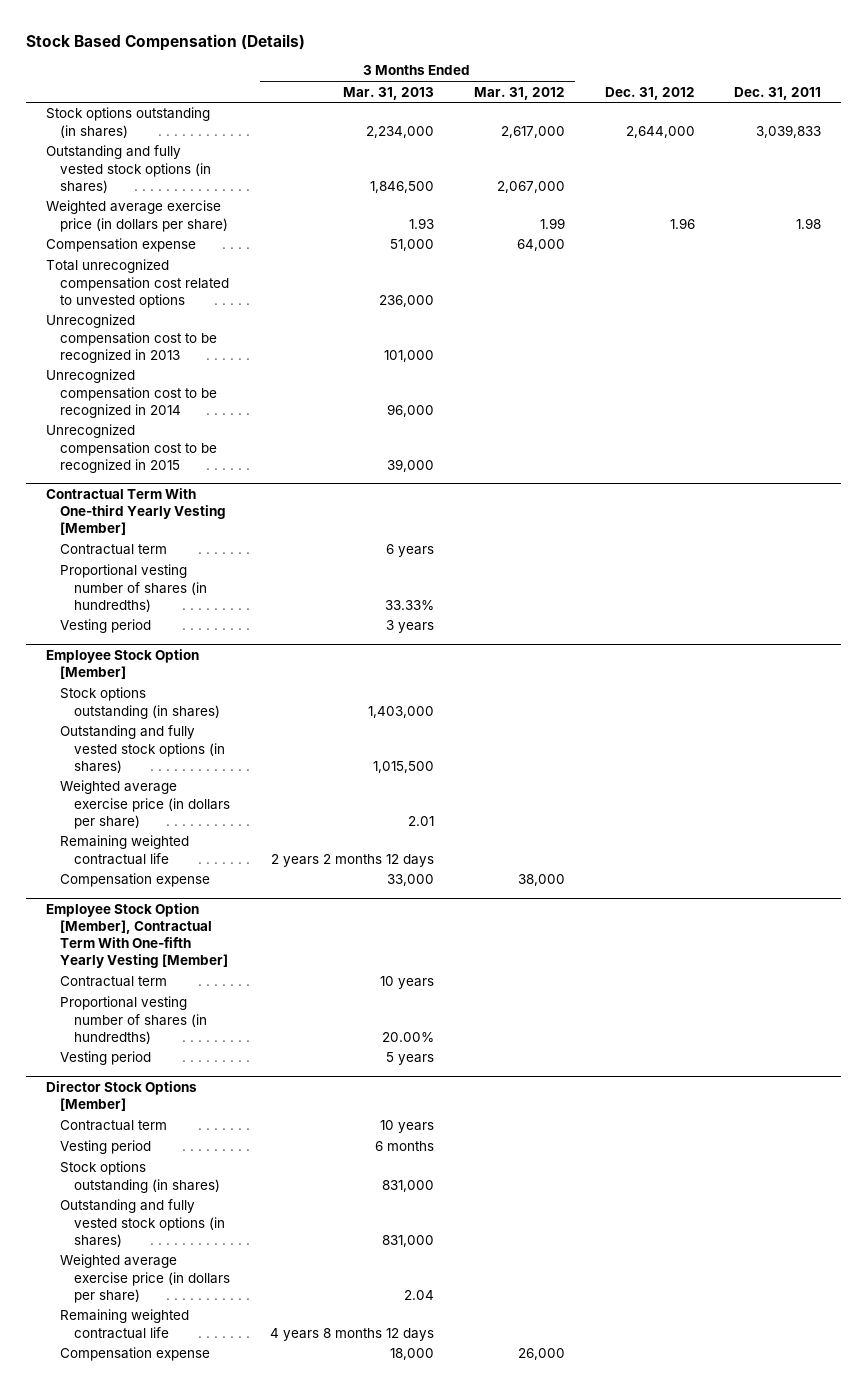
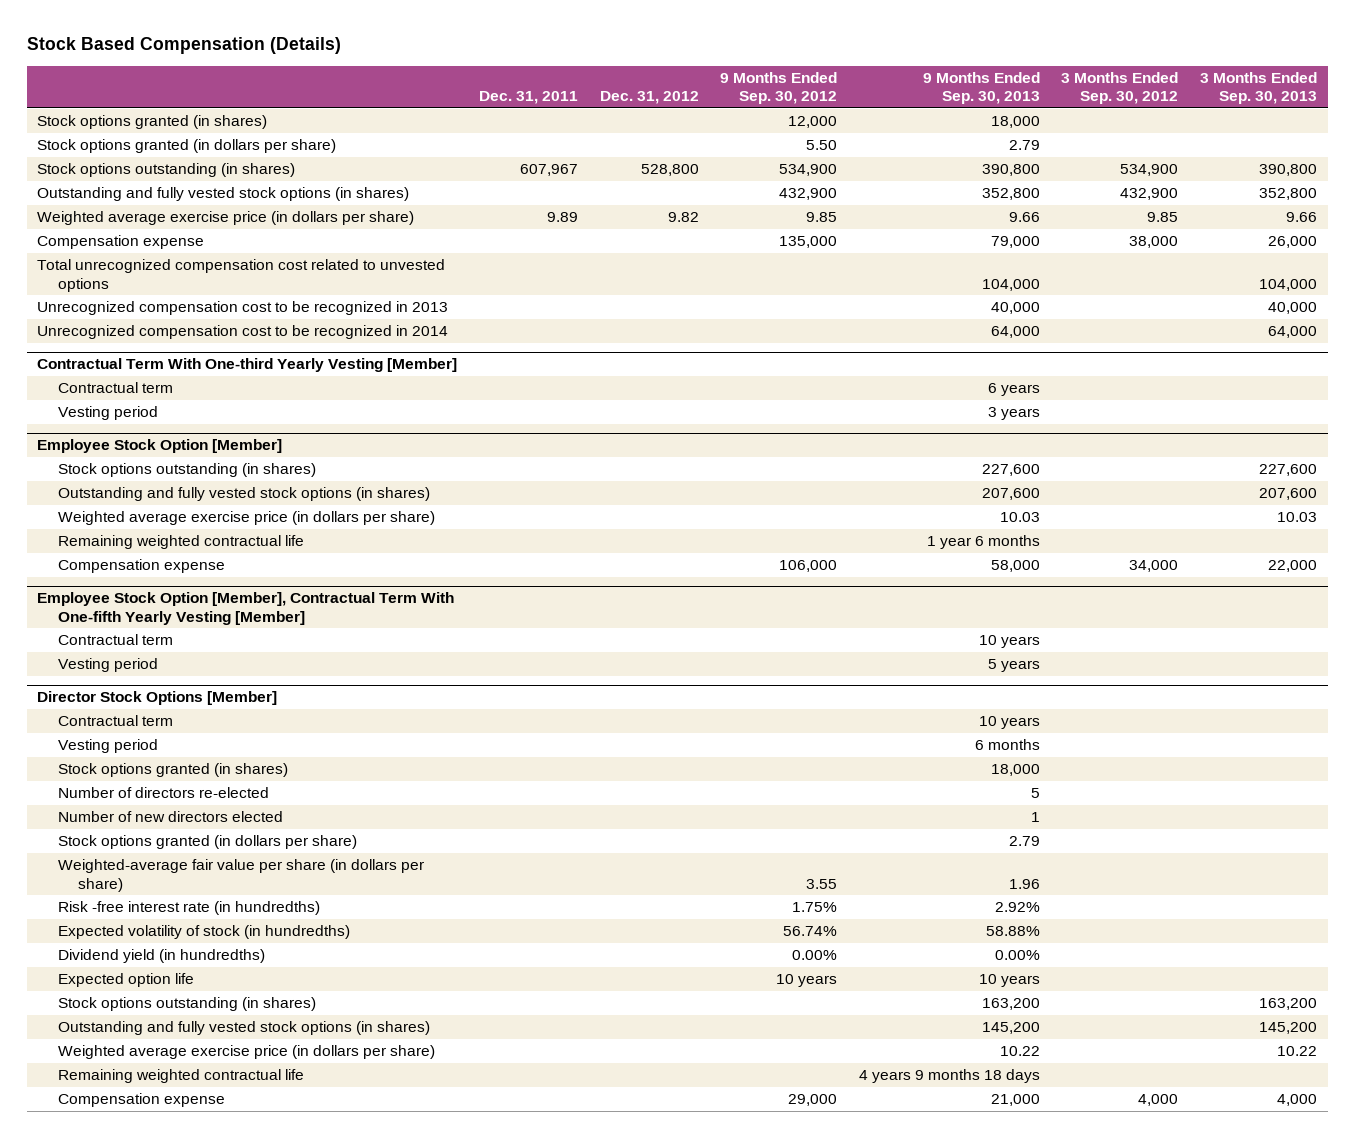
- | 3 Months Ended Mar. 31, 2013 | 3 Months Ended Mar. 31, 2012 | Dec. 31, 2012 | Dec. 31, 2011
+ | Dec. 31, 2011 | Dec. 31, 2012 | 9 Months Ended Sep. 30, 2012 | 9 Months Ended Sep. 30, 2013 | 3 Months Ended Sep. 30, 2012 | 3 Months Ended Sep. 30, 2013
- Stock options outstanding (in shares) | 2,234,000 | 2,617,000 | 2,644,000 | 3,039,833
+ Stock options granted (in shares) | | | 12,000 | 18,000 | |
+ Stock options granted (in dollars per share) | | | 5.50 | 2.79 | |
+ Stock options outstanding (in shares) | 607,967 | 528,800 | 534,900 | 390,800 | 534,900 | 390,800
- Weighted average exercise price (in dollars per share) | 1.93 | 1.99 | 1.96 | 1.98
+ Weighted average exercise price (in dollars per share) | 9.89 | 9.82 | 9.85 | 9.66 | 9.85 | 9.66
- Unrecognized compensation cost to be recognized in 2015 | 39,000 | | |
@ Contractual Term With One-third Yearly Vesting [Member]
- Proportional vesting number of shares (in hundredths) | 33.33% | | |
@ Employee Stock Option [Member], Contractual Term With One-fifth Yearly Vesting [Member]
- Proportional vesting number of shares (in hundredths) | 20.00% | | |
@ Director Stock Options [Member]
+ Stock options granted (in shares) | | | | 18,000 | |
+ Number of directors re-elected | | | | 5 | |
+ Number of new directors elected | | | | 1 | |
+ Stock options granted (in dollars per share) | | | | 2.79 | |
+ Weighted-average fair value per share (in dollars per share) | | | 3.55 | 1.96 | |
+ Risk -free interest rate (in hundredths) | | | 1.75% | 2.92% | |
+ Expected volatility of stock (in hundredths) | | | 56.74% | 58.88% | |
+ Dividend yield (in hundredths) | | | 0.00% | 0.00% | |
+ Expected option life | | | 10 years | 10 years | |

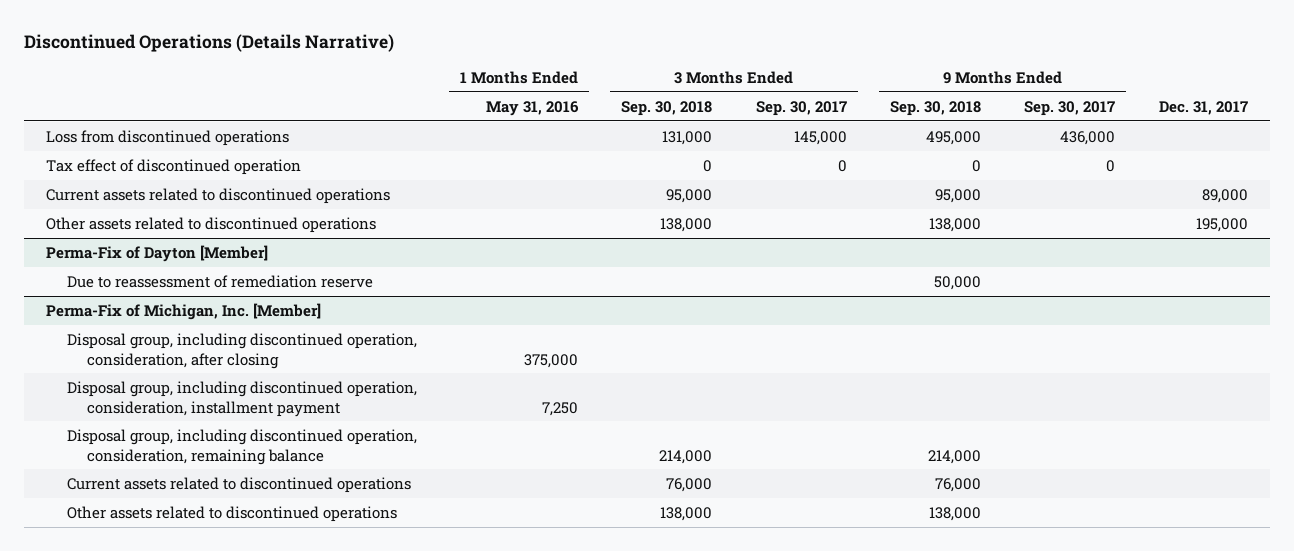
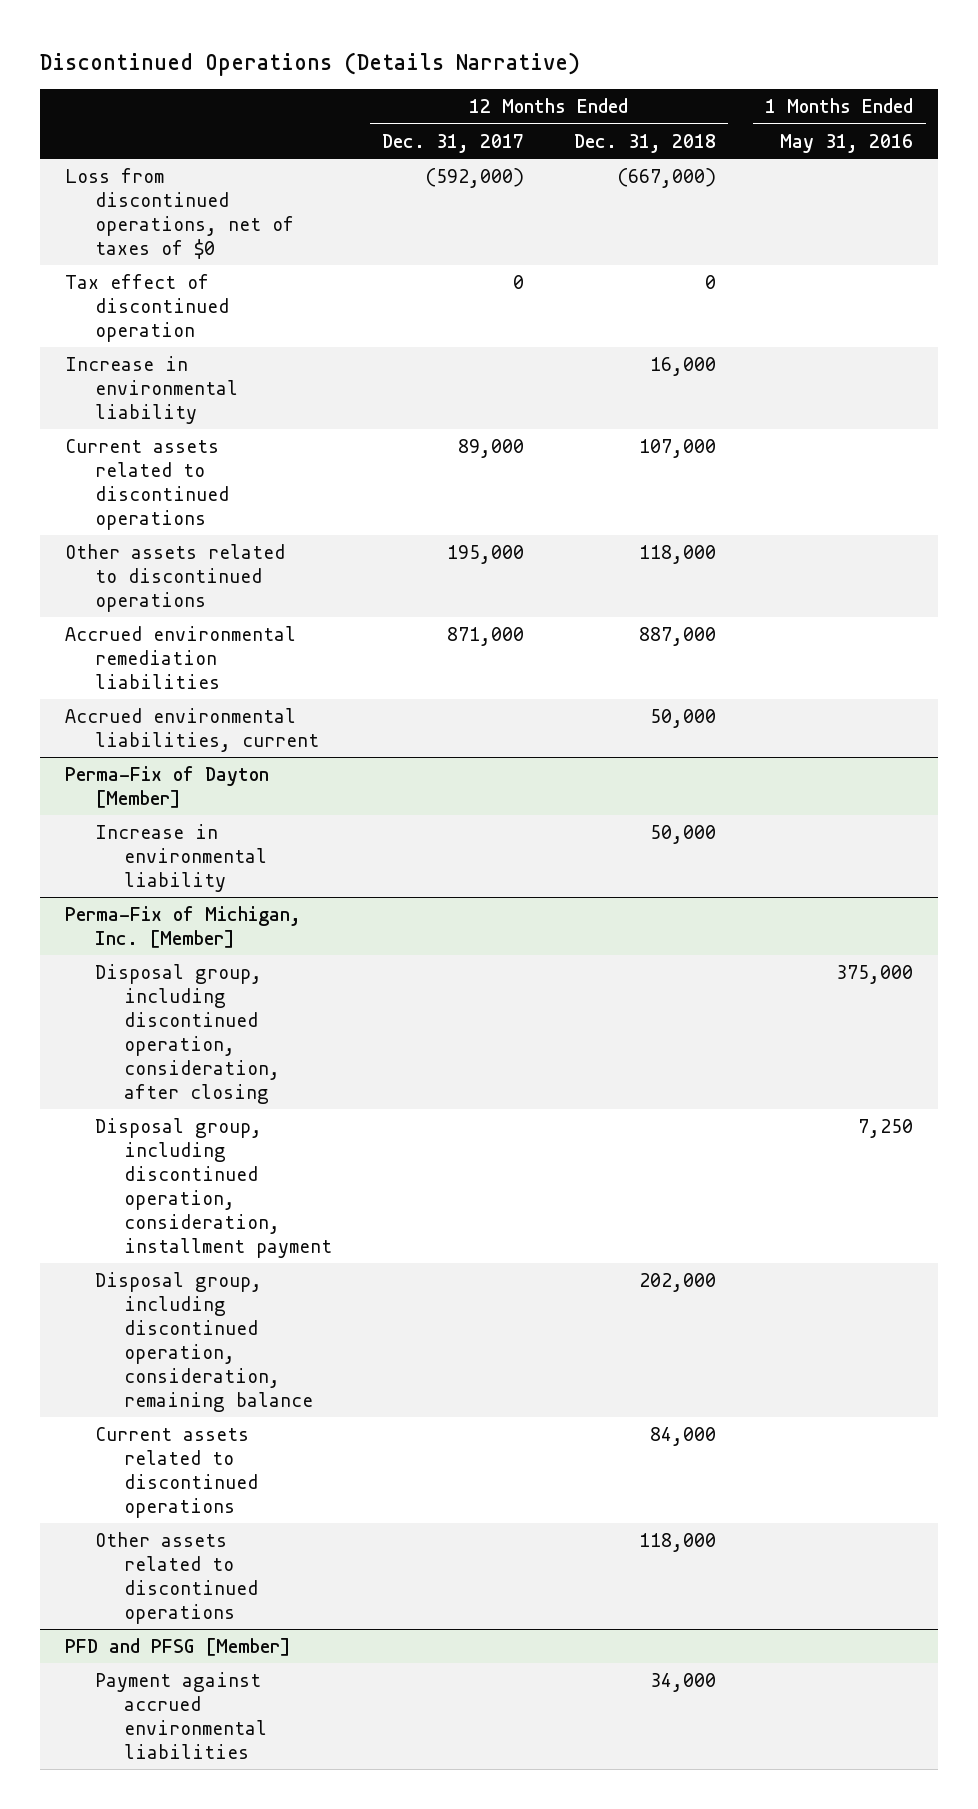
- | 1 Months Ended May 31, 2016 | 3 Months Ended Sep. 30, 2018 | 3 Months Ended Sep. 30, 2017 | 9 Months Ended Sep. 30, 2018 | 9 Months Ended Sep. 30, 2017 | Dec. 31, 2017
+ | 12 Months Ended Dec. 31, 2017 | 12 Months Ended Dec. 31, 2018 | 1 Months Ended May 31, 2016
- Loss from discontinued operations | | 131,000 | 145,000 | 495,000 | 436,000 |
+ Loss from discontinued operations, net of taxes of $0 | (592,000) | (667,000) |
+ Increase in environmental liability | | 16,000 |
+ Accrued environmental remediation liabilities | 871,000 | 887,000 |
+ Accrued environmental liabilities, current | | 50,000 |
@ Perma-Fix of Dayton [Member]
- Due to reassessment of remediation reserve | | | | 50,000 | |
+ Increase in environmental liability | | 50,000 |
+ PFD and PFSG [Member]
+ Payment against accrued environmental liabilities | | 34,000 |

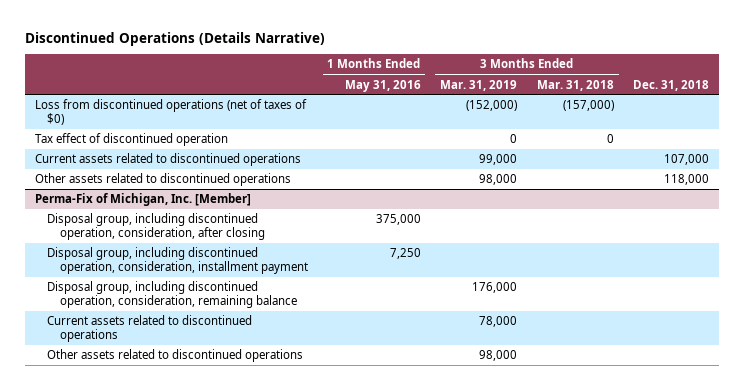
- | 12 Months Ended Dec. 31, 2017 | 12 Months Ended Dec. 31, 2018 | 1 Months Ended May 31, 2016
+ | 1 Months Ended May 31, 2016 | 3 Months Ended Mar. 31, 2019 | 3 Months Ended Mar. 31, 2018 | Dec. 31, 2018
- Loss from discontinued operations, net of taxes of $0 | (592,000) | (667,000) |
+ Loss from discontinued operations (net of taxes of $0) | | (152,000) | (157,000) |
- Increase in environmental liability | | 16,000 |
- Accrued environmental remediation liabilities | 871,000 | 887,000 |
- Accrued environmental liabilities, current | | 50,000 |
- Perma-Fix of Dayton [Member]
- Increase in environmental liability | | 50,000 |
- PFD and PFSG [Member]
- Payment against accrued environmental liabilities | | 34,000 |

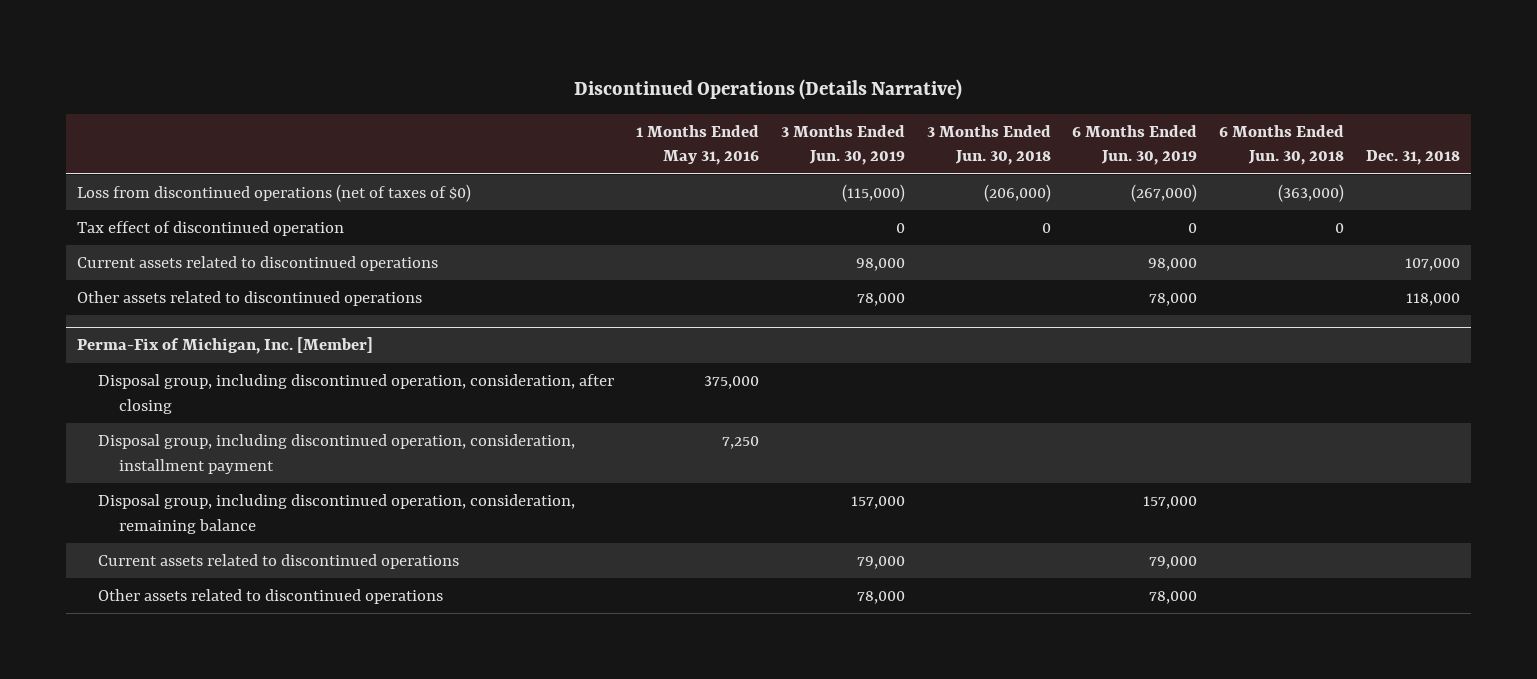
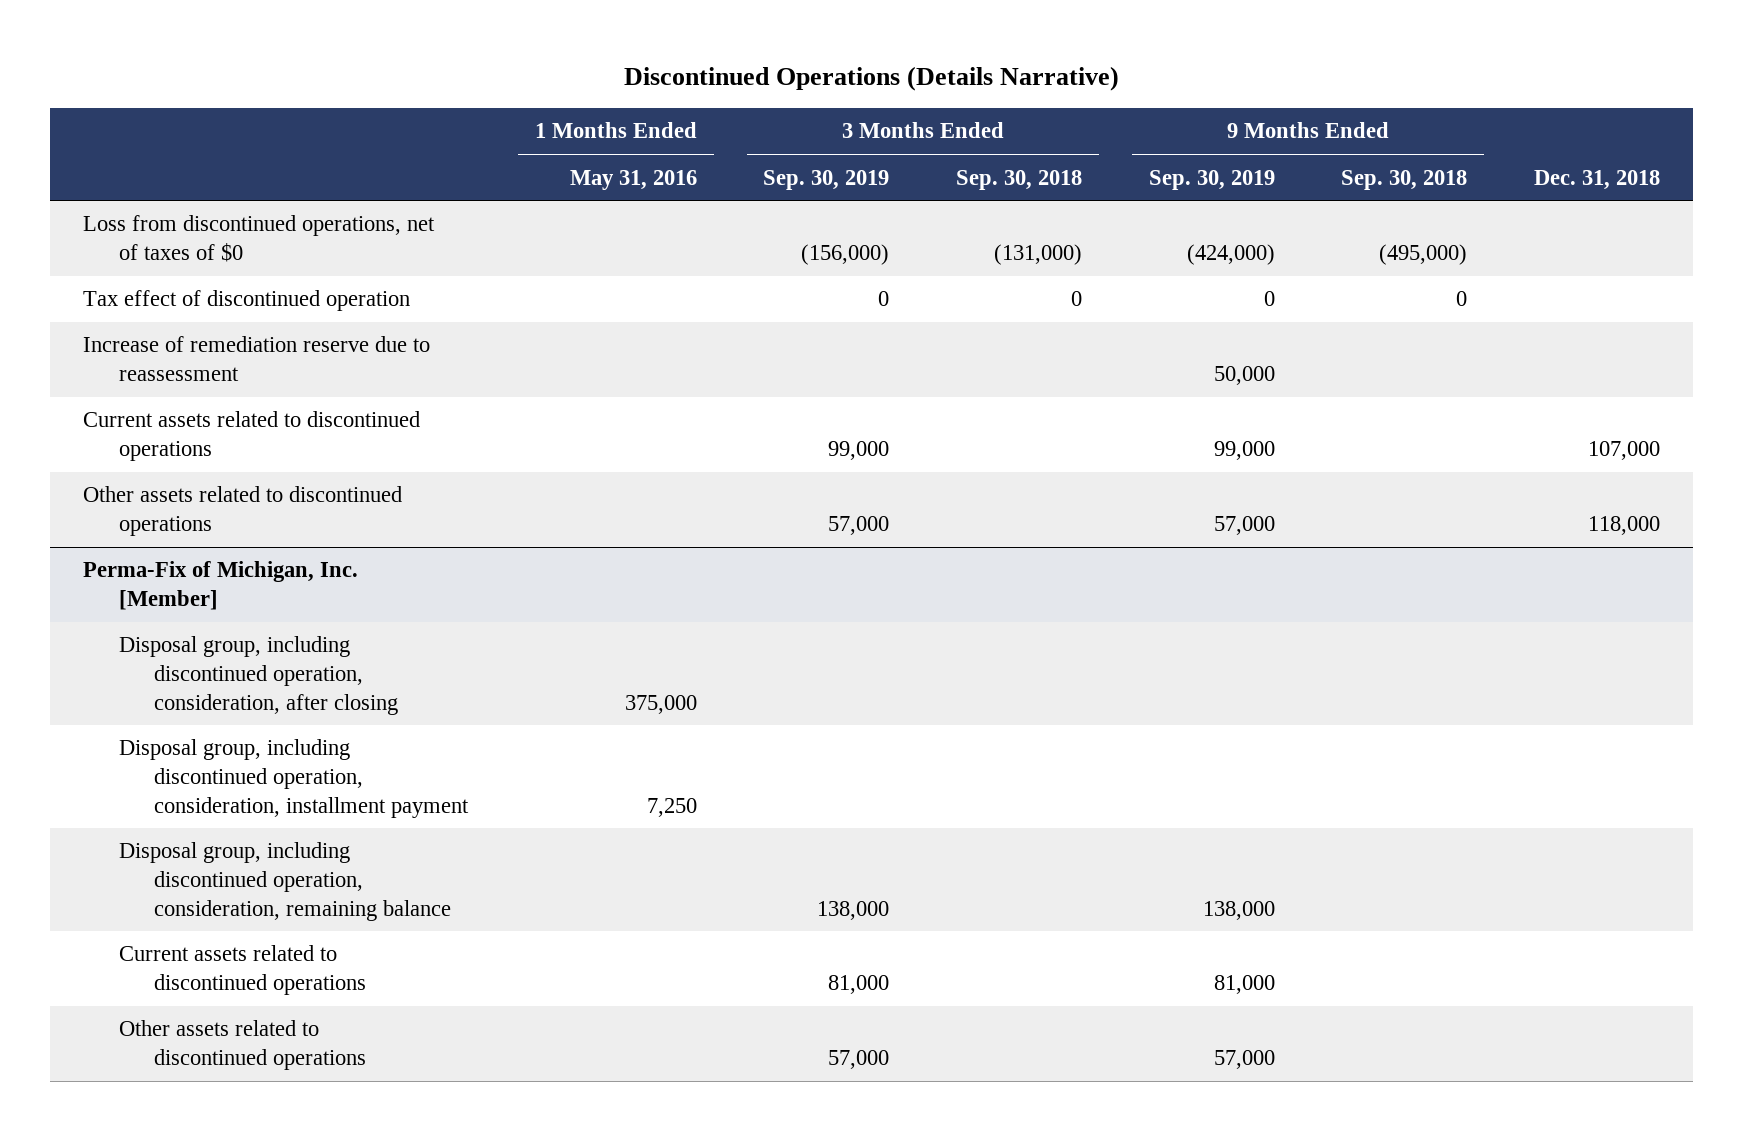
- | 1 Months Ended May 31, 2016 | 3 Months Ended Jun. 30, 2019 | 3 Months Ended Jun. 30, 2018 | 6 Months Ended Jun. 30, 2019 | 6 Months Ended Jun. 30, 2018 | Dec. 31, 2018
+ | 1 Months Ended May 31, 2016 | 3 Months Ended Sep. 30, 2019 | 3 Months Ended Sep. 30, 2018 | 9 Months Ended Sep. 30, 2019 | 9 Months Ended Sep. 30, 2018 | Dec. 31, 2018
- Loss from discontinued operations (net of taxes of $0) | | (115,000) | (206,000) | (267,000) | (363,000) |
+ Loss from discontinued operations, net of taxes of $0 | | (156,000) | (131,000) | (424,000) | (495,000) |
+ Increase of remediation reserve due to reassessment | | | | 50,000 | |

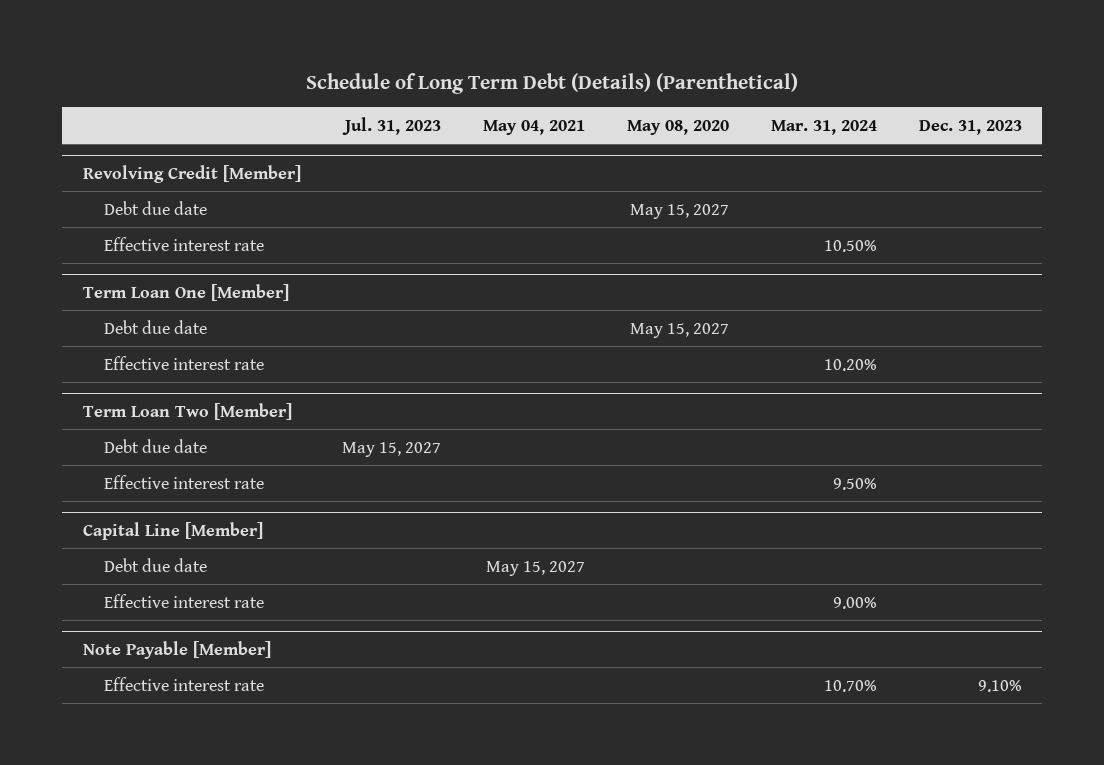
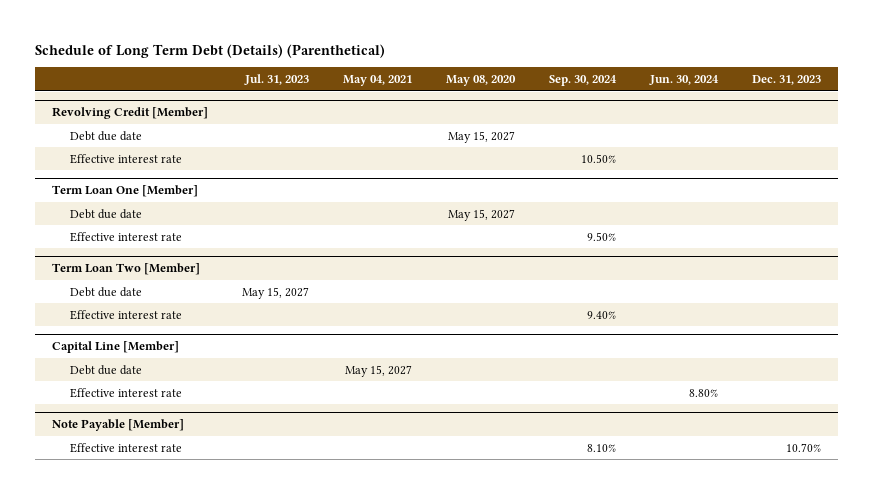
- | Jul. 31, 2023 | May 04, 2021 | May 08, 2020 | Mar. 31, 2024 | Dec. 31, 2023
+ | Jul. 31, 2023 | May 04, 2021 | May 08, 2020 | Sep. 30, 2024 | Jun. 30, 2024 | Dec. 31, 2023
@ Note Payable [Member]
- Effective interest rate | | | | 10.70% | 9.10%
+ Effective interest rate | | | | 8.10% | | 10.70%

